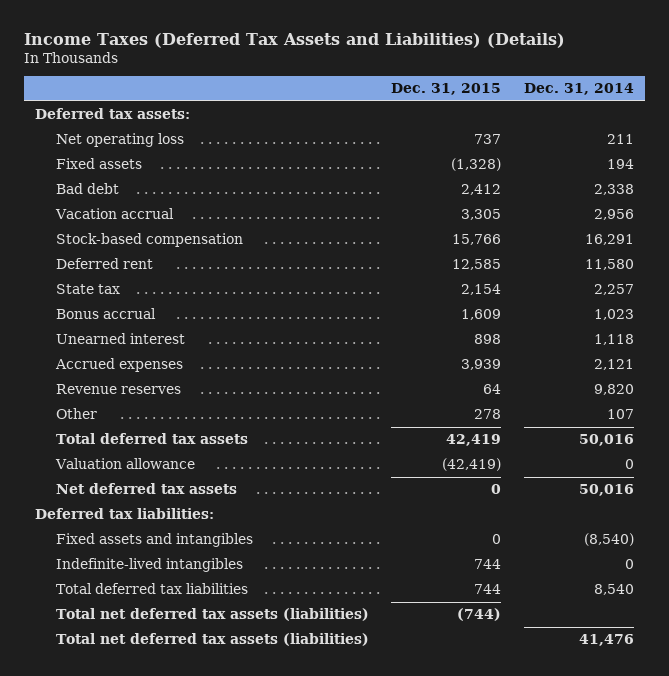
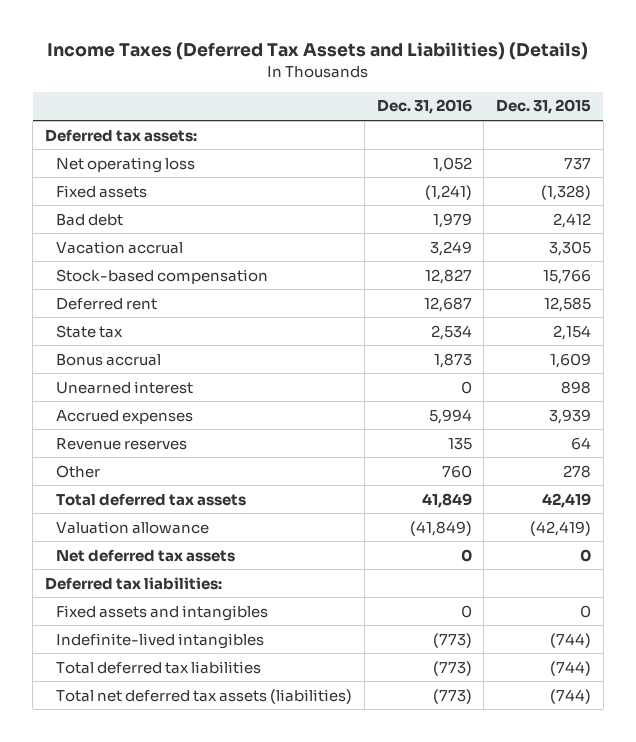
- | Dec. 31, 2015 | Dec. 31, 2014
+ | Dec. 31, 2016 | Dec. 31, 2015
- Indefinite-lived intangibles | 744 | 0
- Total deferred tax liabilities | 744 | 8,540
+ Indefinite-lived intangibles | (773) | (744)
+ Total deferred tax liabilities | (773) | (744)
- Total net deferred tax assets (liabilities) | | 41,476

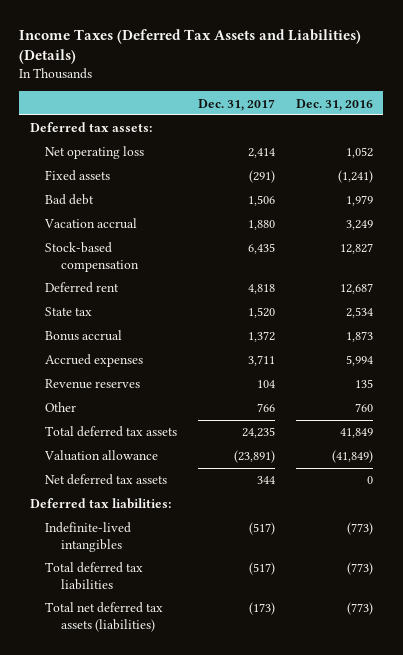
- | Dec. 31, 2016 | Dec. 31, 2015
+ | Dec. 31, 2017 | Dec. 31, 2016
- Unearned interest | 0 | 898
- Fixed assets and intangibles | 0 | 0

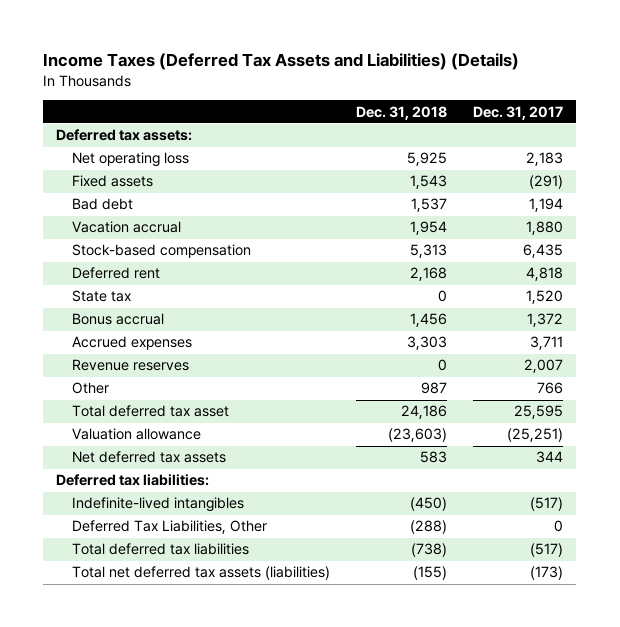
- | Dec. 31, 2017 | Dec. 31, 2016
+ | Dec. 31, 2018 | Dec. 31, 2017
- Net operating loss | 2,414 | 1,052
+ Net operating loss | 5,925 | 2,183
- Bad debt | 1,506 | 1,979
+ Bad debt | 1,537 | 1,194
- Revenue reserves | 104 | 135
+ Revenue reserves | 0 | 2,007
- Total deferred tax assets | 24,235 | 41,849
- Valuation allowance | (23,891) | (41,849)
+ Total deferred tax asset | 24,186 | 25,595
+ Valuation allowance | (23,603) | (25,251)
+ Deferred Tax Liabilities, Other | (288) | 0

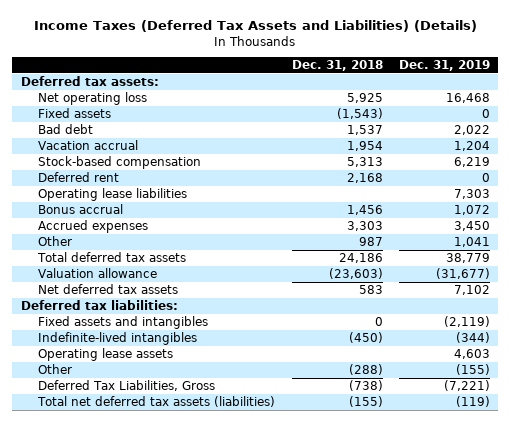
- | Dec. 31, 2018 | Dec. 31, 2017
+ | Dec. 31, 2018 | Dec. 31, 2019
- Fixed assets | 1,543 | (291)
+ Fixed assets | (1,543) | 0
- State tax | 0 | 1,520
+ Operating lease liabilities | | 7,303
- Revenue reserves | 0 | 2,007
- Total deferred tax asset | 24,186 | 25,595
+ Total deferred tax assets | 24,186 | 38,779
+ Fixed assets and intangibles | 0 | (2,119)
- Deferred Tax Liabilities, Other | (288) | 0
- Total deferred tax liabilities | (738) | (517)
+ Operating lease assets | | 4,603
+ Other | (288) | (155)
+ Deferred Tax Liabilities, Gross | (738) | (7,221)

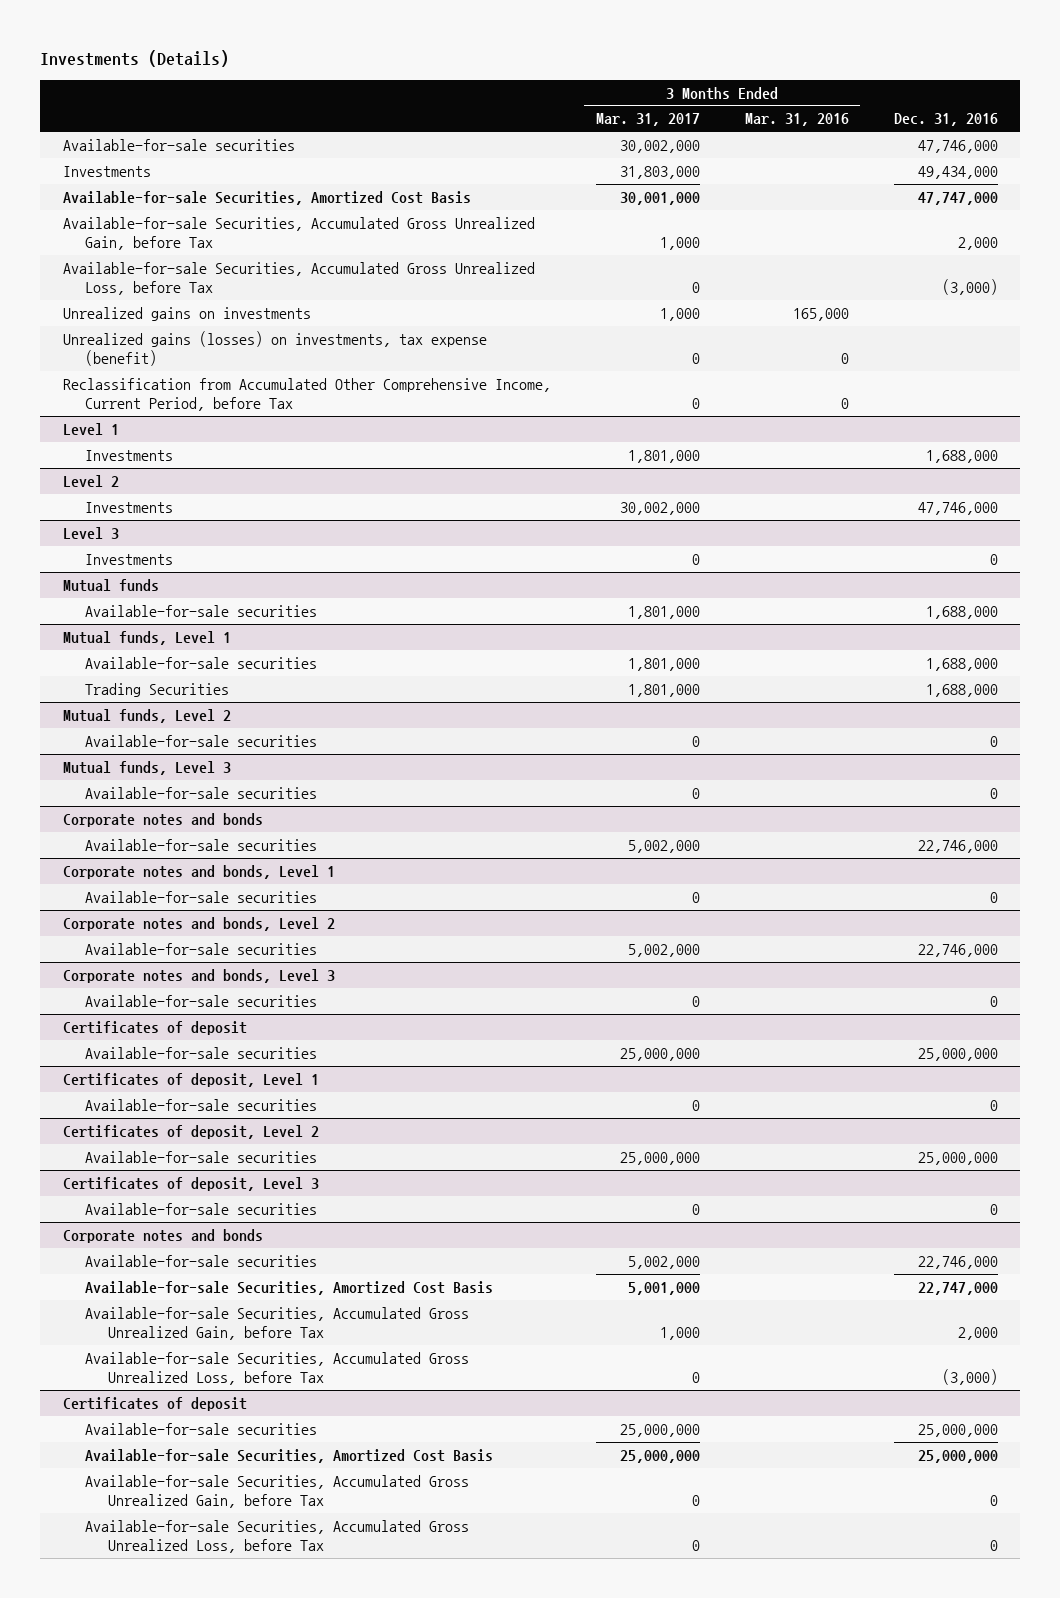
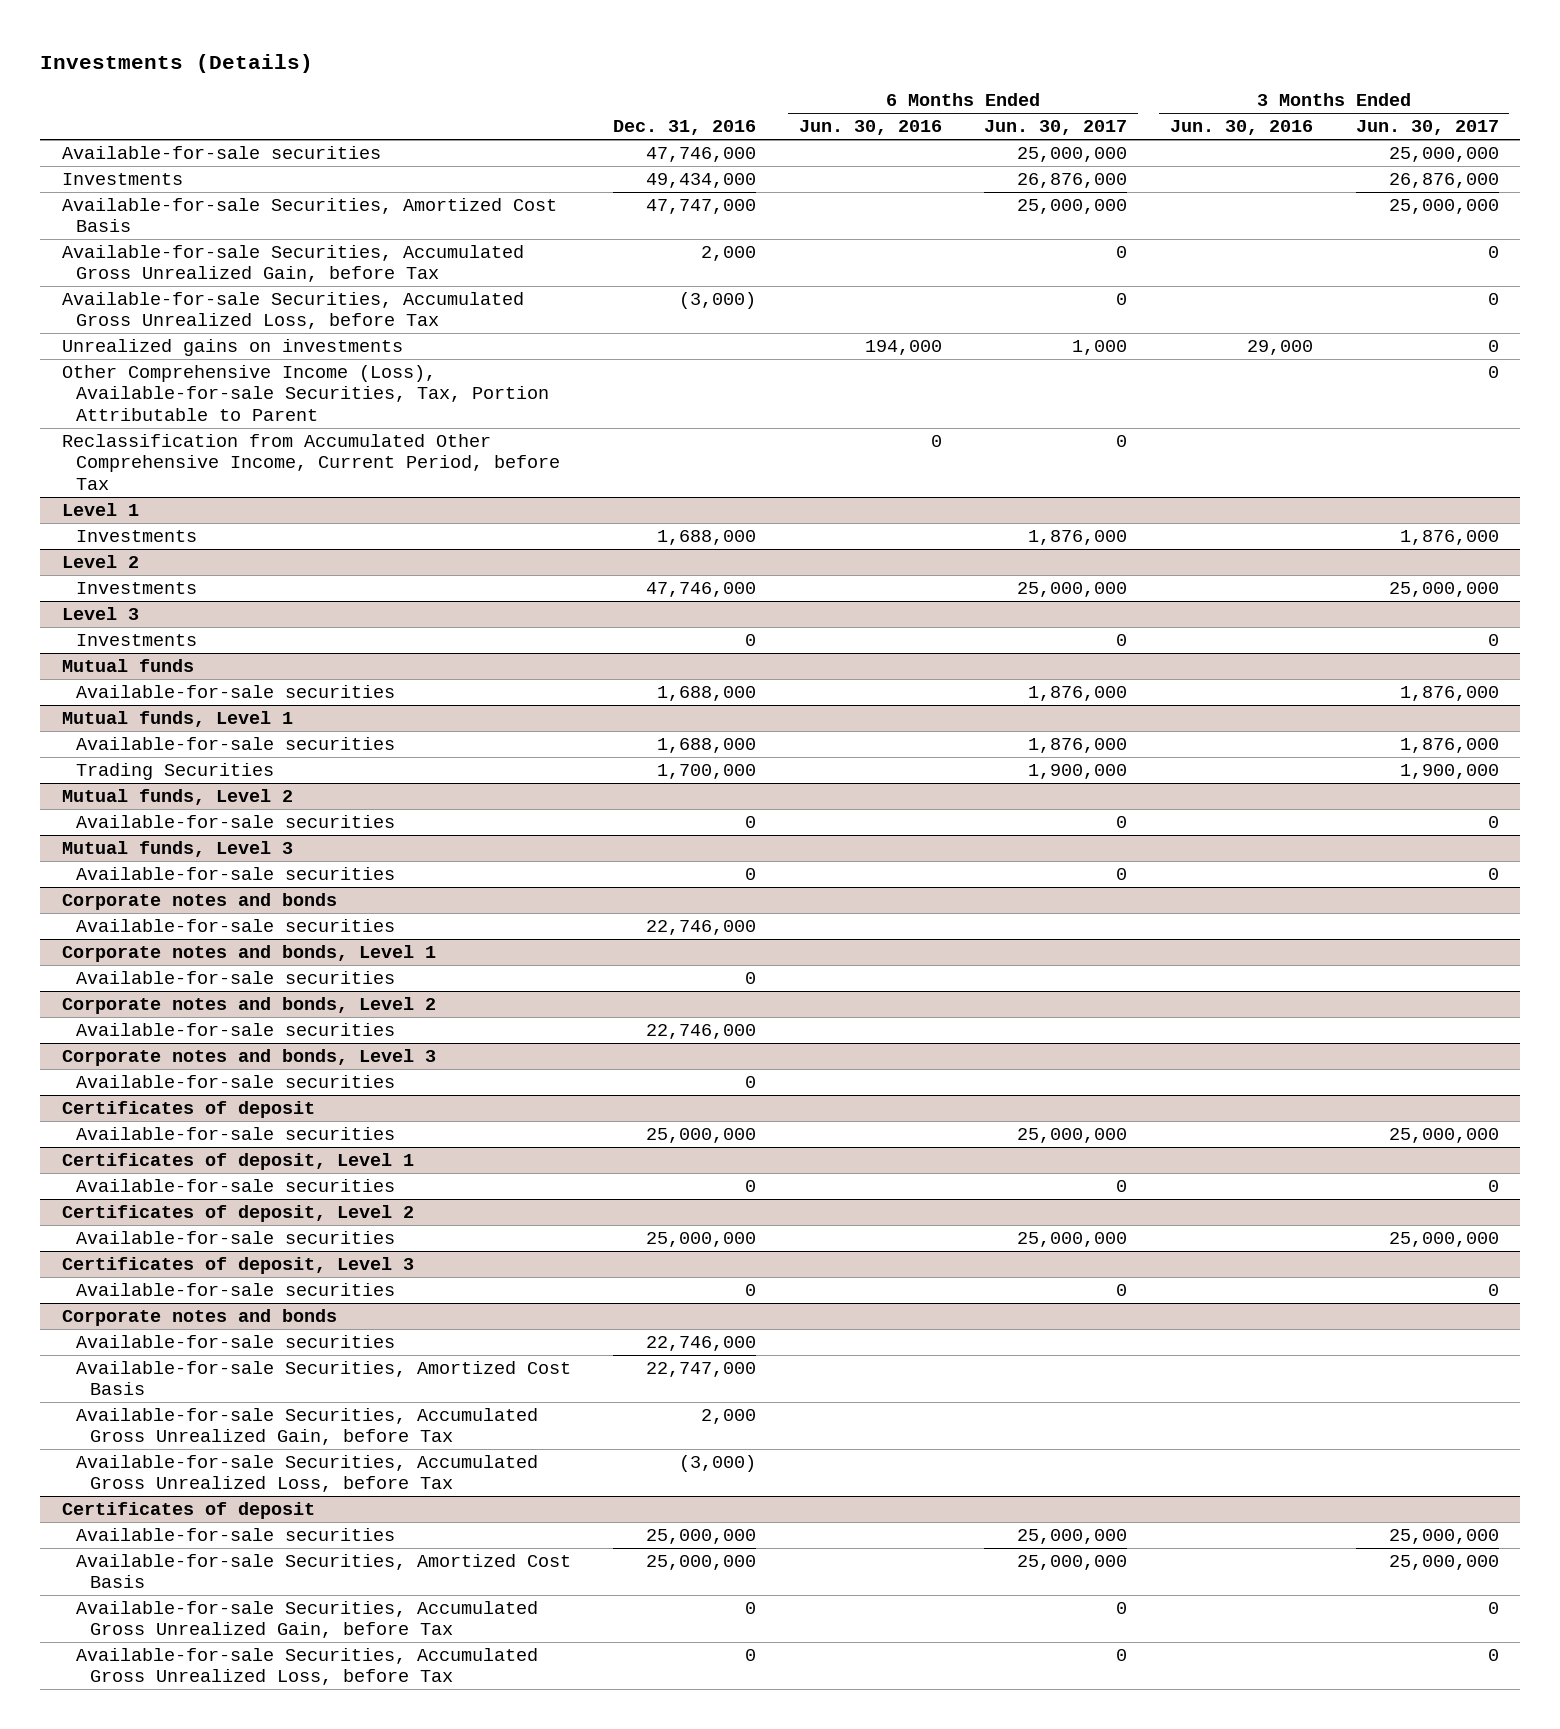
- | 3 Months Ended Mar. 31, 2017 | 3 Months Ended Mar. 31, 2016 | Dec. 31, 2016
+ | Dec. 31, 2016 | 6 Months Ended Jun. 30, 2016 | 6 Months Ended Jun. 30, 2017 | 3 Months Ended Jun. 30, 2016 | 3 Months Ended Jun. 30, 2017
- Unrealized gains (losses) on investments, tax expense (benefit) | 0 | 0 |
+ Other Comprehensive Income (Loss), Available-for-sale Securities, Tax, Portion Attributable to Parent | | | | | 0
@ Mutual funds, Level 1
- Trading Securities | 1,801,000 | | 1,688,000
+ Trading Securities | 1,700,000 | | 1,900,000 | | 1,900,000

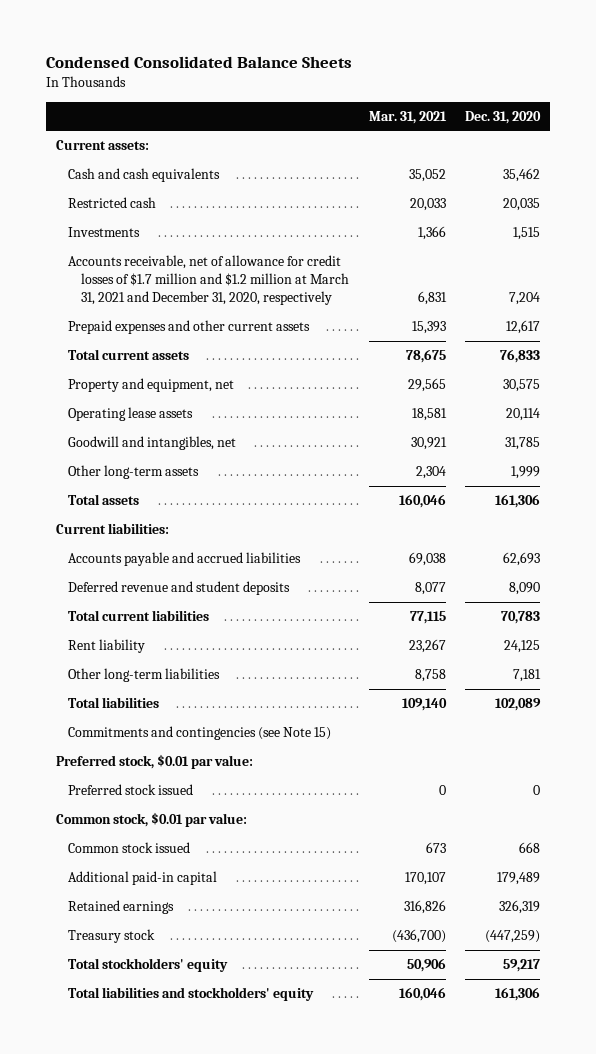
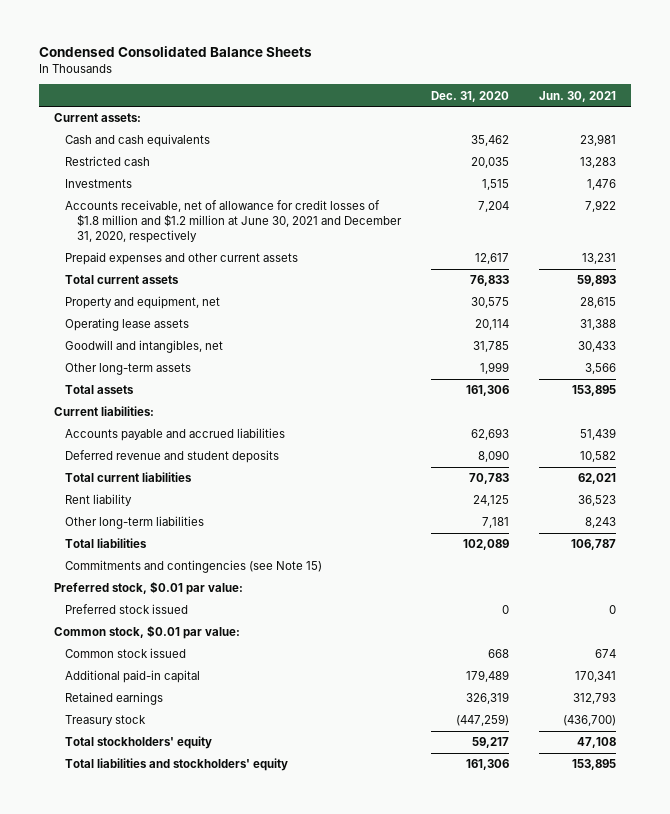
- | Mar. 31, 2021 | Dec. 31, 2020
+ | Dec. 31, 2020 | Jun. 30, 2021
- Accounts receivable, net of allowance for credit losses of $1.7 million and $1.2 million at March 31, 2021 and December 31, 2020, respectively | 6,831 | 7,204
+ Accounts receivable, net of allowance for credit losses of $1.8 million and $1.2 million at June 30, 2021 and December 31, 2020, respectively | 7,204 | 7,922

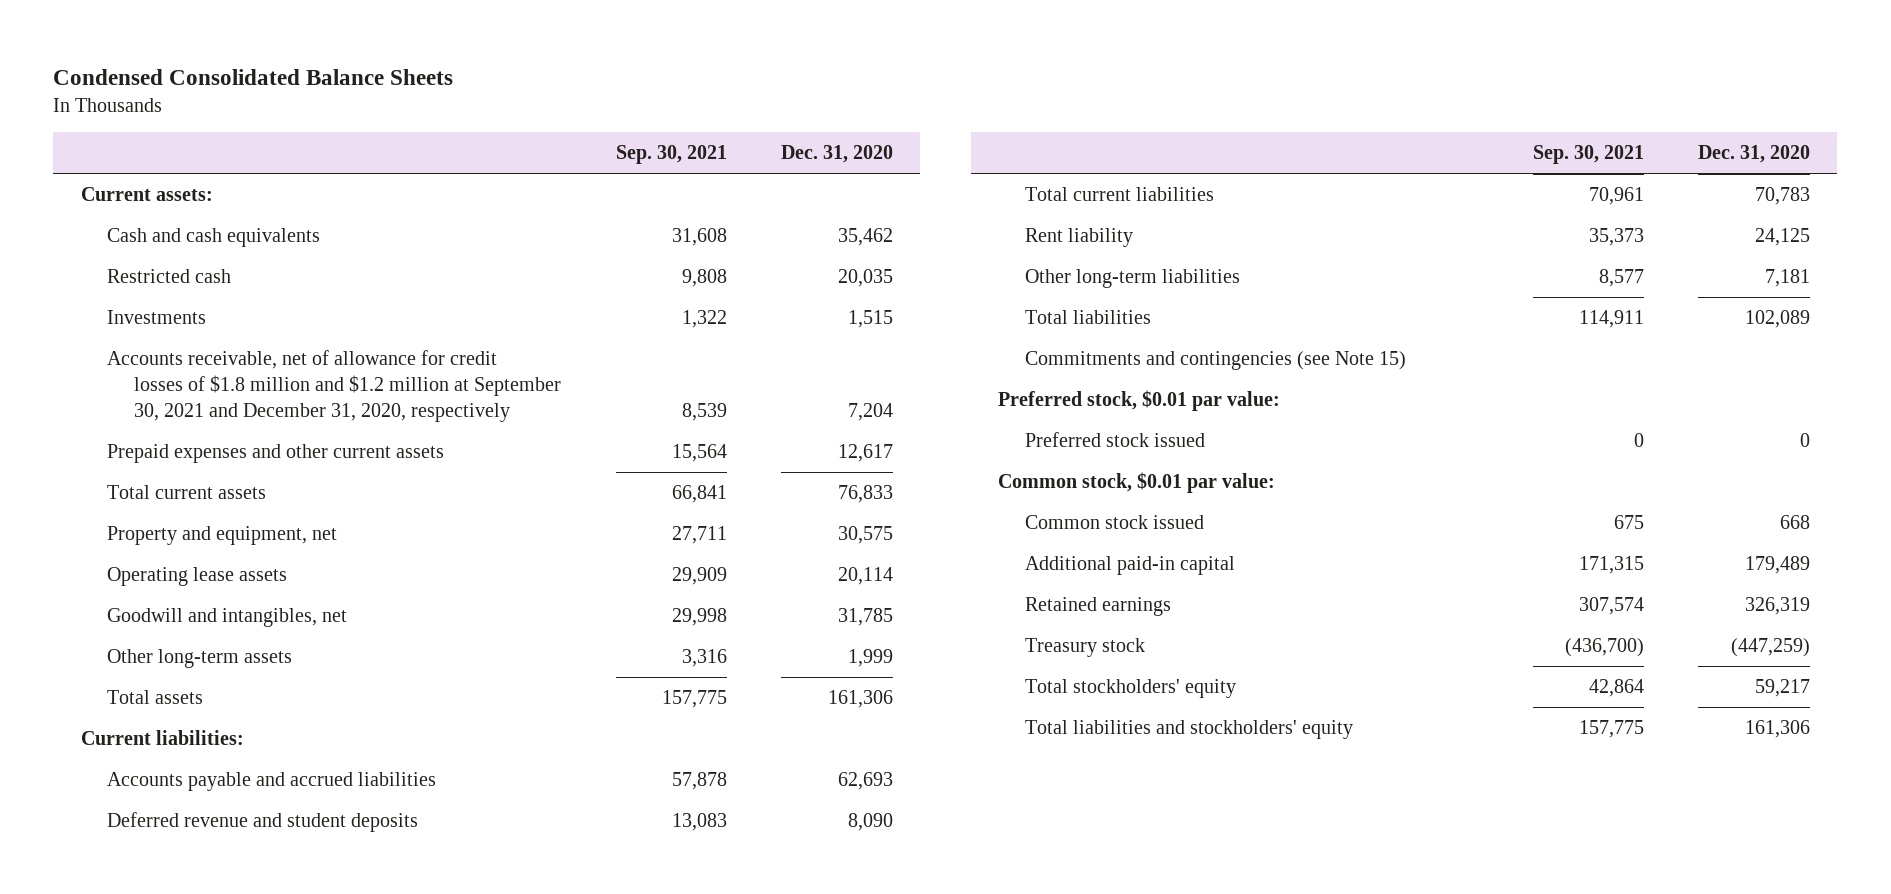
- | Dec. 31, 2020 | Jun. 30, 2021
+ | Sep. 30, 2021 | Dec. 31, 2020
- Accounts receivable, net of allowance for credit losses of $1.8 million and $1.2 million at June 30, 2021 and December 31, 2020, respectively | 7,204 | 7,922
+ Accounts receivable, net of allowance for credit losses of $1.8 million and $1.2 million at September 30, 2021 and December 31, 2020, respectively | 8,539 | 7,204

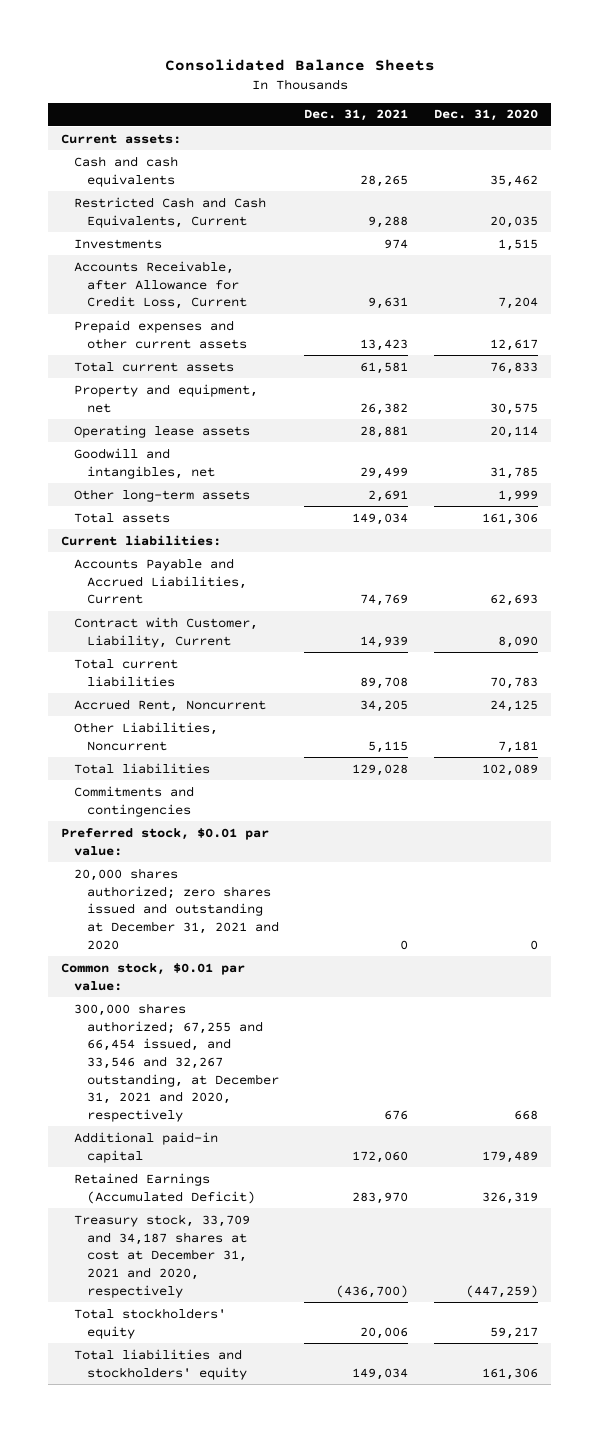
- Condensed Consolidated Balance Sheets
+ Consolidated Balance Sheets
- | Sep. 30, 2021 | Dec. 31, 2020
+ | Dec. 31, 2021 | Dec. 31, 2020
- Restricted cash | 9,808 | 20,035
+ Restricted Cash and Cash Equivalents, Current | 9,288 | 20,035
- Accounts receivable, net of allowance for credit losses of $1.8 million and $1.2 million at September 30, 2021 and December 31, 2020, respectively | 8,539 | 7,204
+ Accounts Receivable, after Allowance for Credit Loss, Current | 9,631 | 7,204
- Accounts payable and accrued liabilities | 57,878 | 62,693
- Deferred revenue and student deposits | 13,083 | 8,090
+ Accounts Payable and Accrued Liabilities, Current | 74,769 | 62,693
+ Contract with Customer, Liability, Current | 14,939 | 8,090
- Rent liability | 35,373 | 24,125
- Other long-term liabilities | 8,577 | 7,181
+ Accrued Rent, Noncurrent | 34,205 | 24,125
+ Other Liabilities, Noncurrent | 5,115 | 7,181
- Commitments and contingencies (see Note 15)
+ Commitments and contingencies
- Preferred stock issued | 0 | 0
+ 20,000 shares authorized; zero shares issued and outstanding at December 31, 2021 and 2020 | 0 | 0
- Common stock issued | 675 | 668
+ 300,000 shares authorized; 67,255 and 66,454 issued, and 33,546 and 32,267 outstanding, at December 31, 2021 and 2020, respectively | 676 | 668
- Retained earnings | 307,574 | 326,319
- Treasury stock | (436,700) | (447,259)
+ Retained Earnings (Accumulated Deficit) | 283,970 | 326,319
+ Treasury stock, 33,709 and 34,187 shares at cost at December 31, 2021 and 2020, respectively | (436,700) | (447,259)

